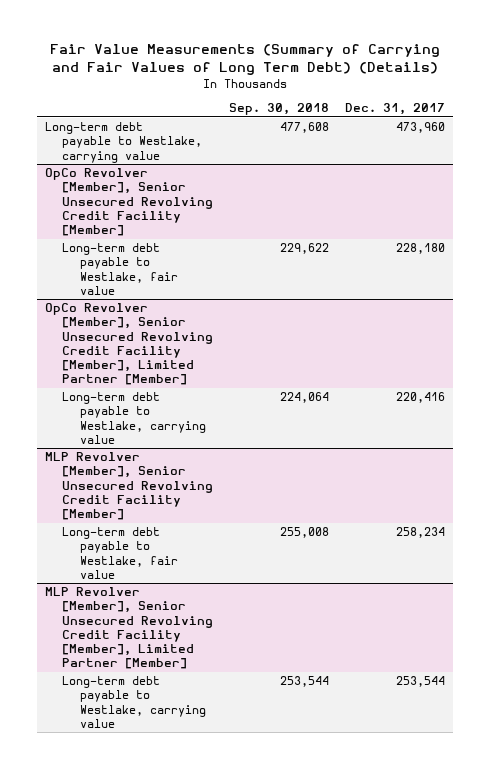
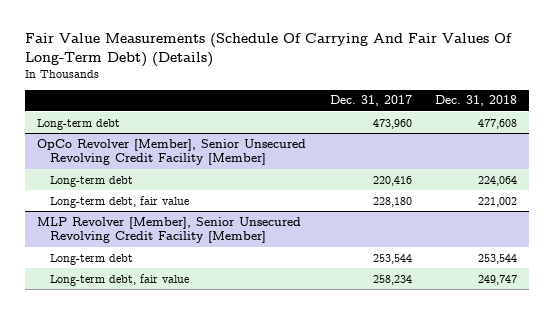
- Fair Value Measurements (Summary of Carrying and Fair Values of Long Term Debt) (Details)
+ Fair Value Measurements (Schedule Of Carrying And Fair Values Of Long-Term Debt) (Details)
- | Sep. 30, 2018 | Dec. 31, 2017
+ | Dec. 31, 2017 | Dec. 31, 2018
- Long-term debt payable to Westlake, carrying value | 477,608 | 473,960
+ Long-term debt | 473,960 | 477,608
@ OpCo Revolver [Member], Senior Unsecured Revolving Credit Facility [Member]
- Long-term debt payable to Westlake, fair value | 229,622 | 228,180
- OpCo Revolver [Member], Senior Unsecured Revolving Credit Facility [Member], Limited Partner [Member]
- Long-term debt payable to Westlake, carrying value | 224,064 | 220,416
@ OpCo Revolver [Member], Senior Unsecured Revolving Credit Facility [Member]
+ Long-term debt | 220,416 | 224,064
+ Long-term debt, fair value | 228,180 | 221,002
@ MLP Revolver [Member], Senior Unsecured Revolving Credit Facility [Member]
- Long-term debt payable to Westlake, fair value | 255,008 | 258,234
- MLP Revolver [Member], Senior Unsecured Revolving Credit Facility [Member], Limited Partner [Member]
- Long-term debt payable to Westlake, carrying value | 253,544 | 253,544
@ MLP Revolver [Member], Senior Unsecured Revolving Credit Facility [Member]
+ Long-term debt | 253,544 | 253,544
+ Long-term debt, fair value | 258,234 | 249,747

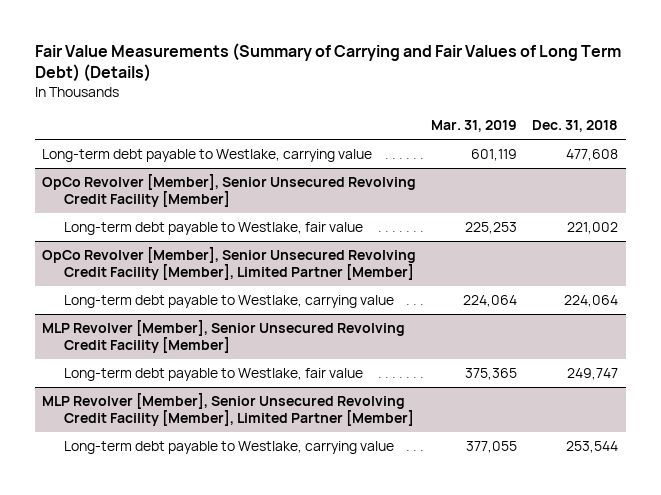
- Fair Value Measurements (Schedule Of Carrying And Fair Values Of Long-Term Debt) (Details)
+ Fair Value Measurements (Summary of Carrying and Fair Values of Long Term Debt) (Details)
- | Dec. 31, 2017 | Dec. 31, 2018
+ | Mar. 31, 2019 | Dec. 31, 2018
- Long-term debt | 473,960 | 477,608
+ Long-term debt payable to Westlake, carrying value | 601,119 | 477,608
@ OpCo Revolver [Member], Senior Unsecured Revolving Credit Facility [Member]
- Long-term debt | 220,416 | 224,064
- Long-term debt, fair value | 228,180 | 221,002
+ Long-term debt payable to Westlake, fair value | 225,253 | 221,002
+ OpCo Revolver [Member], Senior Unsecured Revolving Credit Facility [Member], Limited Partner [Member]
+ Long-term debt payable to Westlake, carrying value | 224,064 | 224,064
@ MLP Revolver [Member], Senior Unsecured Revolving Credit Facility [Member]
- Long-term debt | 253,544 | 253,544
- Long-term debt, fair value | 258,234 | 249,747
+ Long-term debt payable to Westlake, fair value | 375,365 | 249,747
+ MLP Revolver [Member], Senior Unsecured Revolving Credit Facility [Member], Limited Partner [Member]
+ Long-term debt payable to Westlake, carrying value | 377,055 | 253,544

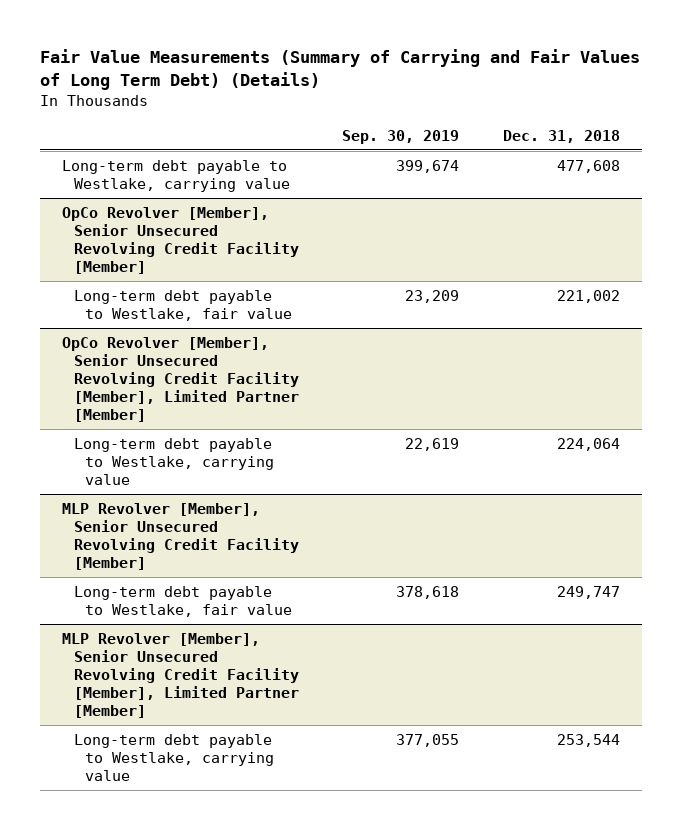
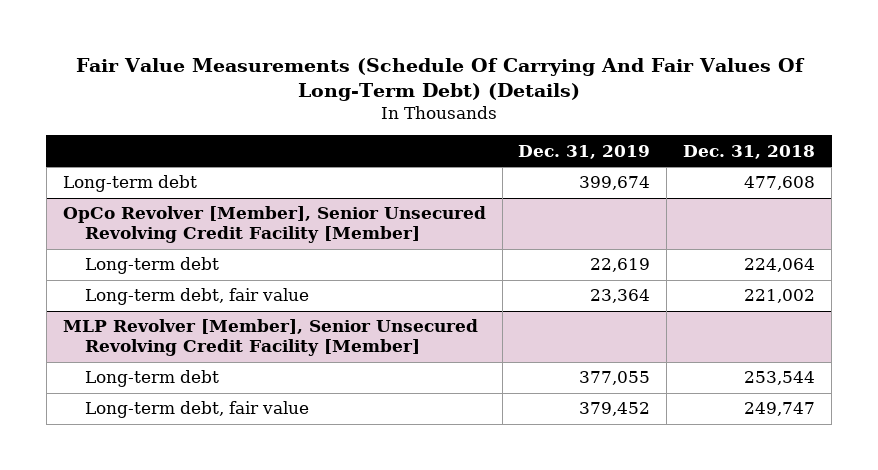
- Fair Value Measurements (Summary of Carrying and Fair Values of Long Term Debt) (Details)
+ Fair Value Measurements (Schedule Of Carrying And Fair Values Of Long-Term Debt) (Details)
- | Sep. 30, 2019 | Dec. 31, 2018
+ | Dec. 31, 2019 | Dec. 31, 2018
- Long-term debt payable to Westlake, carrying value | 399,674 | 477,608
+ Long-term debt | 399,674 | 477,608
@ OpCo Revolver [Member], Senior Unsecured Revolving Credit Facility [Member]
- Long-term debt payable to Westlake, fair value | 23,209 | 221,002
- OpCo Revolver [Member], Senior Unsecured Revolving Credit Facility [Member], Limited Partner [Member]
- Long-term debt payable to Westlake, carrying value | 22,619 | 224,064
@ OpCo Revolver [Member], Senior Unsecured Revolving Credit Facility [Member]
+ Long-term debt | 22,619 | 224,064
+ Long-term debt, fair value | 23,364 | 221,002
@ MLP Revolver [Member], Senior Unsecured Revolving Credit Facility [Member]
- Long-term debt payable to Westlake, fair value | 378,618 | 249,747
- MLP Revolver [Member], Senior Unsecured Revolving Credit Facility [Member], Limited Partner [Member]
- Long-term debt payable to Westlake, carrying value | 377,055 | 253,544
@ MLP Revolver [Member], Senior Unsecured Revolving Credit Facility [Member]
+ Long-term debt | 377,055 | 253,544
+ Long-term debt, fair value | 379,452 | 249,747

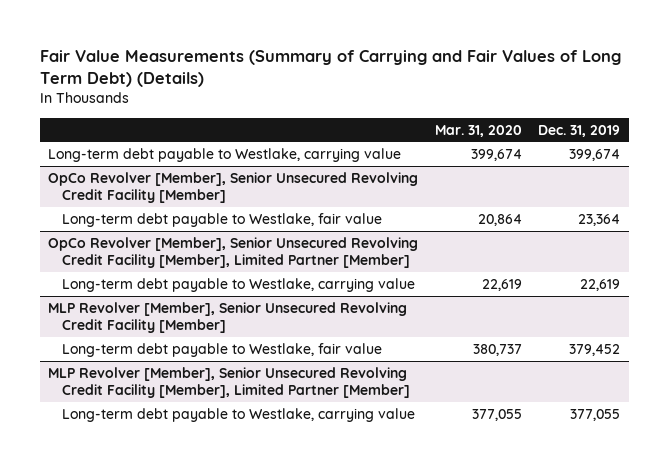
- Fair Value Measurements (Schedule Of Carrying And Fair Values Of Long-Term Debt) (Details)
+ Fair Value Measurements (Summary of Carrying and Fair Values of Long Term Debt) (Details)
- | Dec. 31, 2019 | Dec. 31, 2018
+ | Mar. 31, 2020 | Dec. 31, 2019
- Long-term debt | 399,674 | 477,608
+ Long-term debt payable to Westlake, carrying value | 399,674 | 399,674
@ OpCo Revolver [Member], Senior Unsecured Revolving Credit Facility [Member]
- Long-term debt | 22,619 | 224,064
- Long-term debt, fair value | 23,364 | 221,002
+ Long-term debt payable to Westlake, fair value | 20,864 | 23,364
+ OpCo Revolver [Member], Senior Unsecured Revolving Credit Facility [Member], Limited Partner [Member]
+ Long-term debt payable to Westlake, carrying value | 22,619 | 22,619
@ MLP Revolver [Member], Senior Unsecured Revolving Credit Facility [Member]
- Long-term debt | 377,055 | 253,544
- Long-term debt, fair value | 379,452 | 249,747
+ Long-term debt payable to Westlake, fair value | 380,737 | 379,452
+ MLP Revolver [Member], Senior Unsecured Revolving Credit Facility [Member], Limited Partner [Member]
+ Long-term debt payable to Westlake, carrying value | 377,055 | 377,055

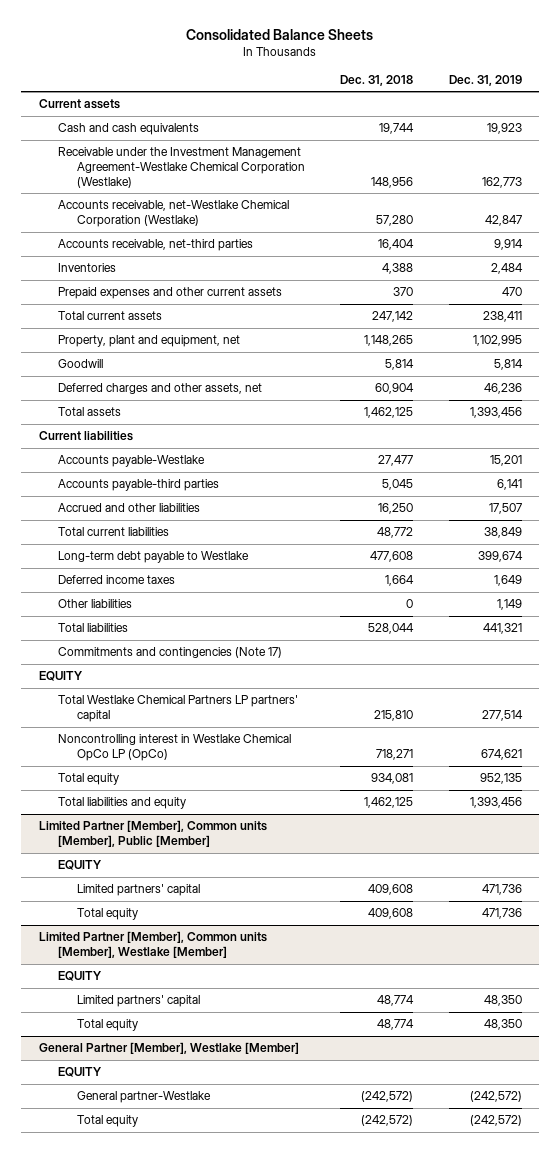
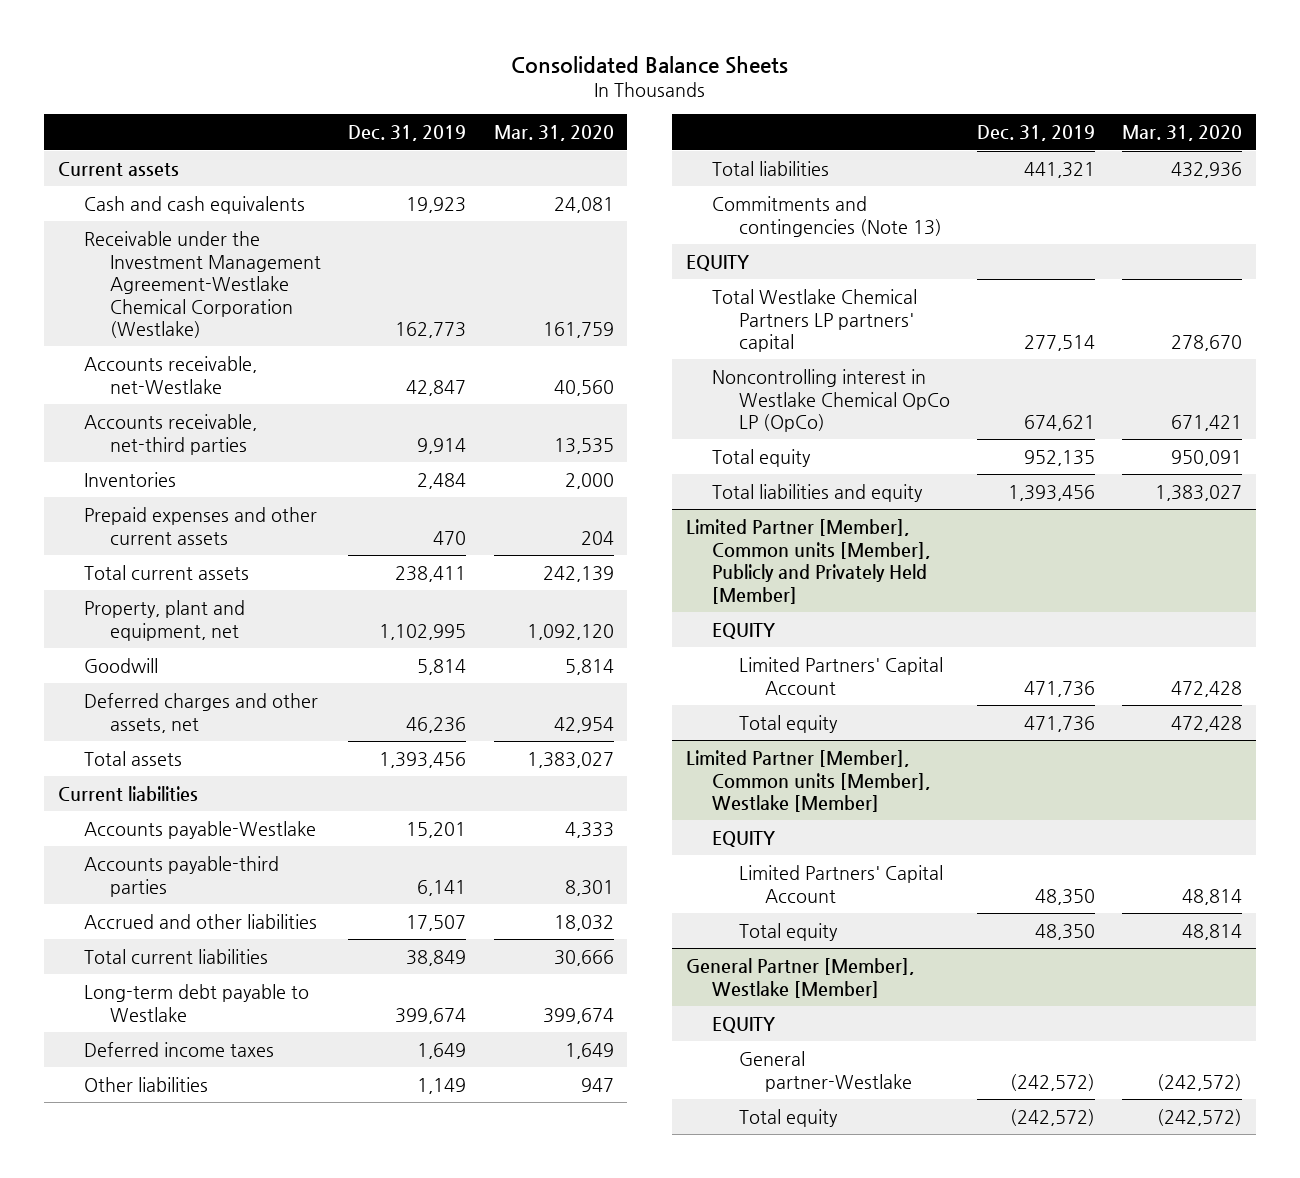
- | Dec. 31, 2018 | Dec. 31, 2019
+ | Dec. 31, 2019 | Mar. 31, 2020
- Accounts receivable, net-Westlake Chemical Corporation (Westlake) | 57,280 | 42,847
+ Accounts receivable, net-Westlake | 42,847 | 40,560
- Commitments and contingencies (Note 17)
+ Commitments and contingencies (Note 13)
- Limited Partner [Member], Common units [Member], Public [Member]
+ Limited Partner [Member], Common units [Member], Publicly and Privately Held [Member]
- Limited partners' capital | 409,608 | 471,736
+ Limited Partners' Capital Account | 471,736 | 472,428
@ Limited Partner [Member], Common units [Member], Westlake [Member]
- Limited partners' capital | 48,774 | 48,350
+ Limited Partners' Capital Account | 48,350 | 48,814

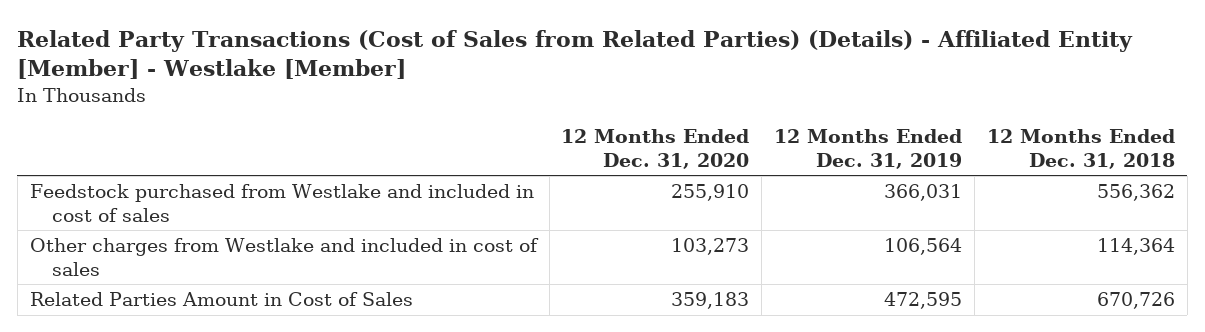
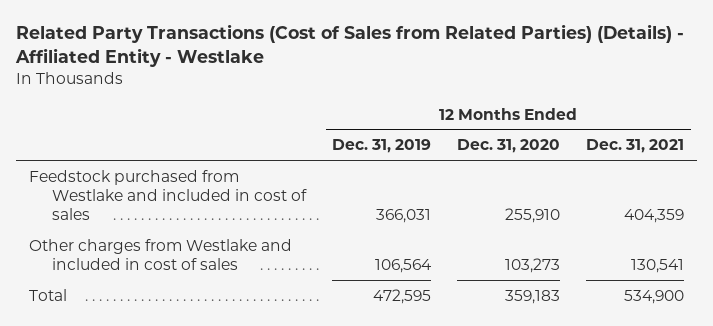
- Related Party Transactions (Cost of Sales from Related Parties) (Details) - Affiliated Entity [Member] - Westlake [Member]
+ Related Party Transactions (Cost of Sales from Related Parties) (Details) - Affiliated Entity - Westlake
- | 12 Months Ended Dec. 31, 2020 | 12 Months Ended Dec. 31, 2019 | 12 Months Ended Dec. 31, 2018
+ | 12 Months Ended Dec. 31, 2019 | 12 Months Ended Dec. 31, 2020 | 12 Months Ended Dec. 31, 2021
- Related Parties Amount in Cost of Sales | 359,183 | 472,595 | 670,726
+ Total | 472,595 | 359,183 | 534,900

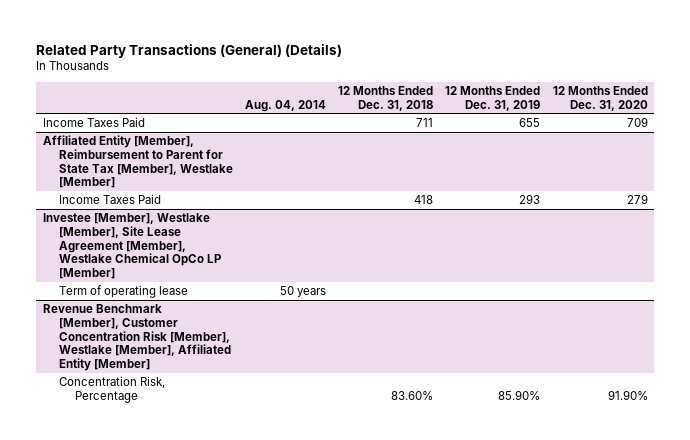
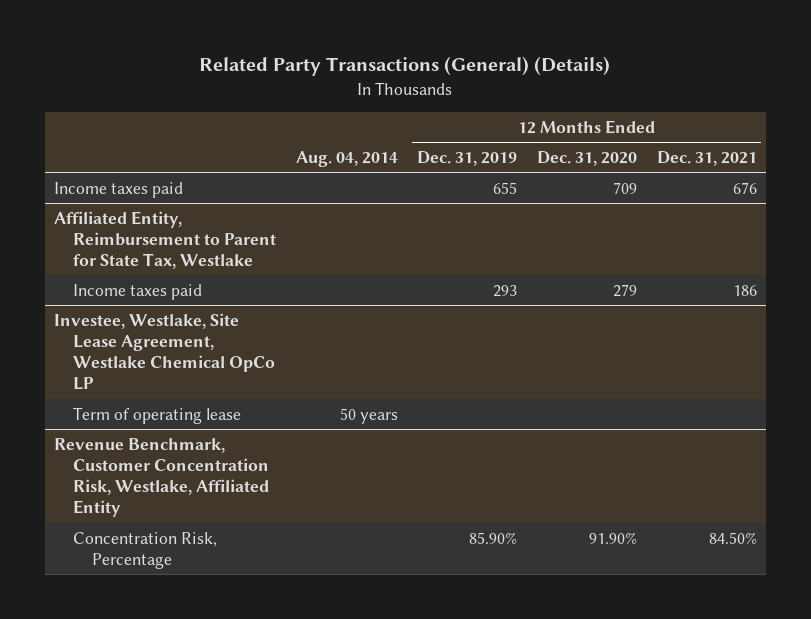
- | Aug. 04, 2014 | 12 Months Ended Dec. 31, 2018 | 12 Months Ended Dec. 31, 2019 | 12 Months Ended Dec. 31, 2020
+ | Aug. 04, 2014 | 12 Months Ended Dec. 31, 2019 | 12 Months Ended Dec. 31, 2020 | 12 Months Ended Dec. 31, 2021
- Income Taxes Paid | | 711 | 655 | 709
- Affiliated Entity [Member], Reimbursement to Parent for State Tax [Member], Westlake [Member]
- Income Taxes Paid | | 418 | 293 | 279
- Investee [Member], Westlake [Member], Site Lease Agreement [Member], Westlake Chemical OpCo LP [Member]
+ Income taxes paid | | 655 | 709 | 676
+ Affiliated Entity, Reimbursement to Parent for State Tax, Westlake
+ Income taxes paid | | 293 | 279 | 186
+ Investee, Westlake, Site Lease Agreement, Westlake Chemical OpCo LP
- Revenue Benchmark [Member], Customer Concentration Risk [Member], Westlake [Member], Affiliated Entity [Member]
+ Revenue Benchmark, Customer Concentration Risk, Westlake, Affiliated Entity

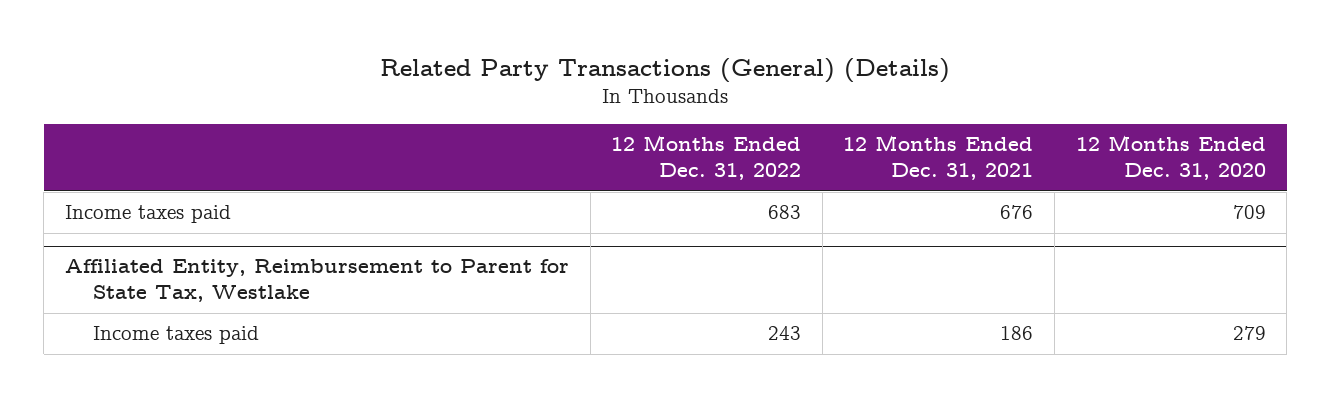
- | Aug. 04, 2014 | 12 Months Ended Dec. 31, 2019 | 12 Months Ended Dec. 31, 2020 | 12 Months Ended Dec. 31, 2021
+ | 12 Months Ended Dec. 31, 2022 | 12 Months Ended Dec. 31, 2021 | 12 Months Ended Dec. 31, 2020
- Investee, Westlake, Site Lease Agreement, Westlake Chemical OpCo LP
- Term of operating lease | 50 years | | |
- Revenue Benchmark, Customer Concentration Risk, Westlake, Affiliated Entity
- Concentration Risk, Percentage | | 85.90% | 91.90% | 84.50%

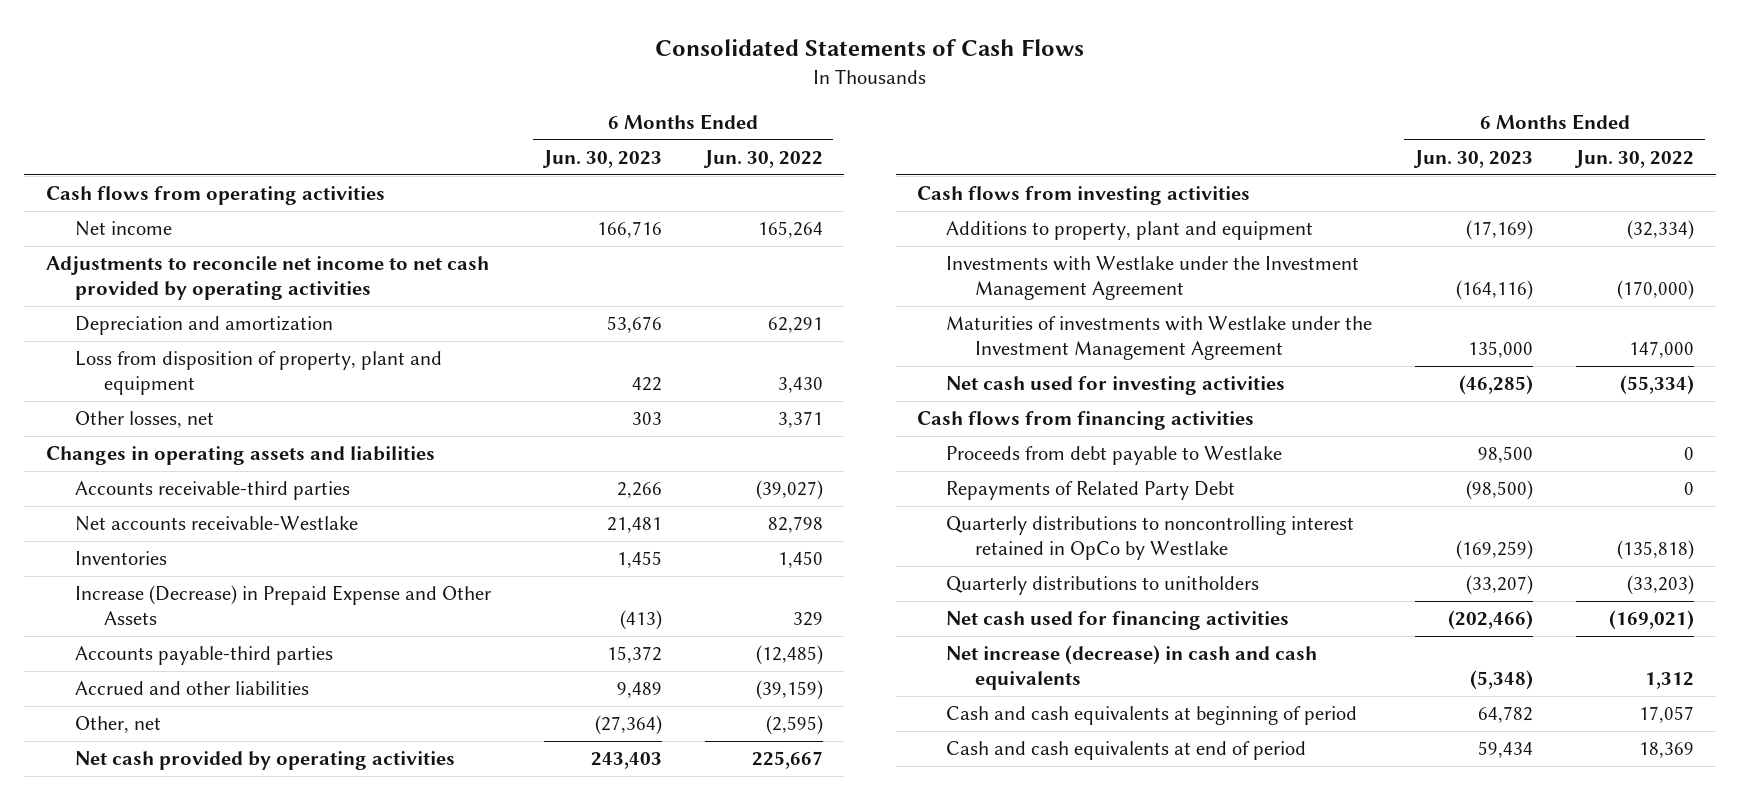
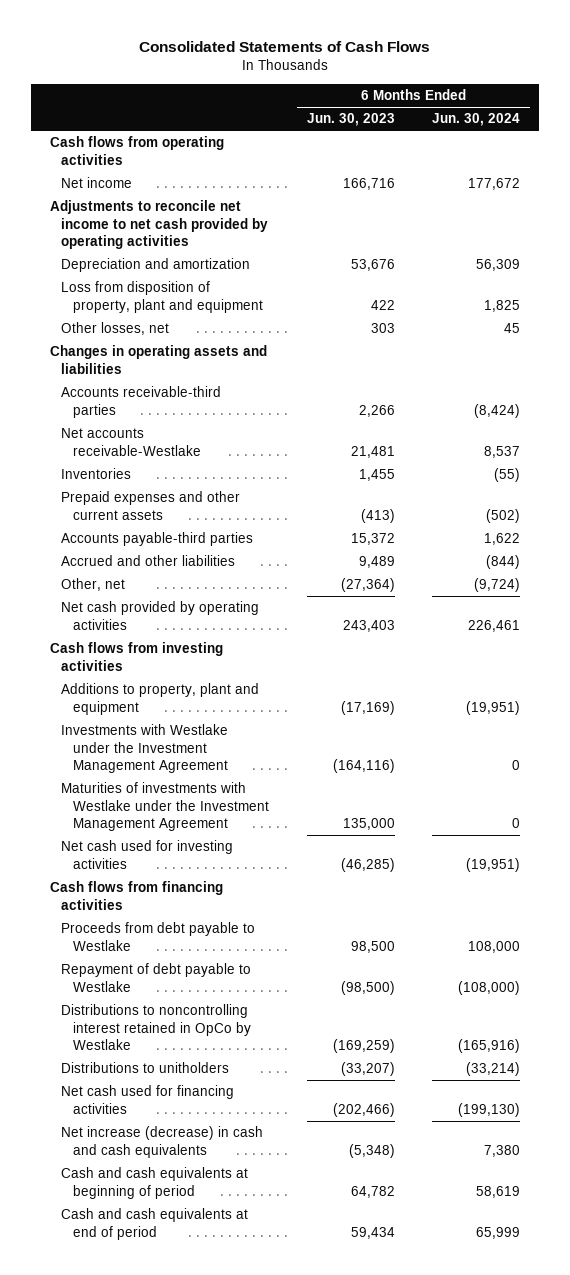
- | 6 Months Ended Jun. 30, 2023 | 6 Months Ended Jun. 30, 2022
+ | 6 Months Ended Jun. 30, 2023 | 6 Months Ended Jun. 30, 2024
- Increase (Decrease) in Prepaid Expense and Other Assets | (413) | 329
+ Prepaid expenses and other current assets | (413) | (502)
- Repayments of Related Party Debt | (98,500) | 0
- Quarterly distributions to noncontrolling interest retained in OpCo by Westlake | (169,259) | (135,818)
- Quarterly distributions to unitholders | (33,207) | (33,203)
+ Repayment of debt payable to Westlake | (98,500) | (108,000)
+ Distributions to noncontrolling interest retained in OpCo by Westlake | (169,259) | (165,916)
+ Distributions to unitholders | (33,207) | (33,214)

